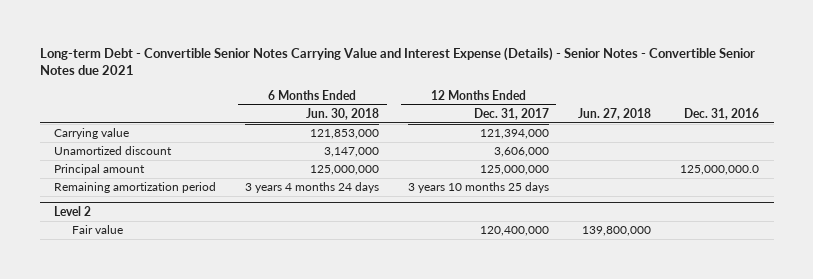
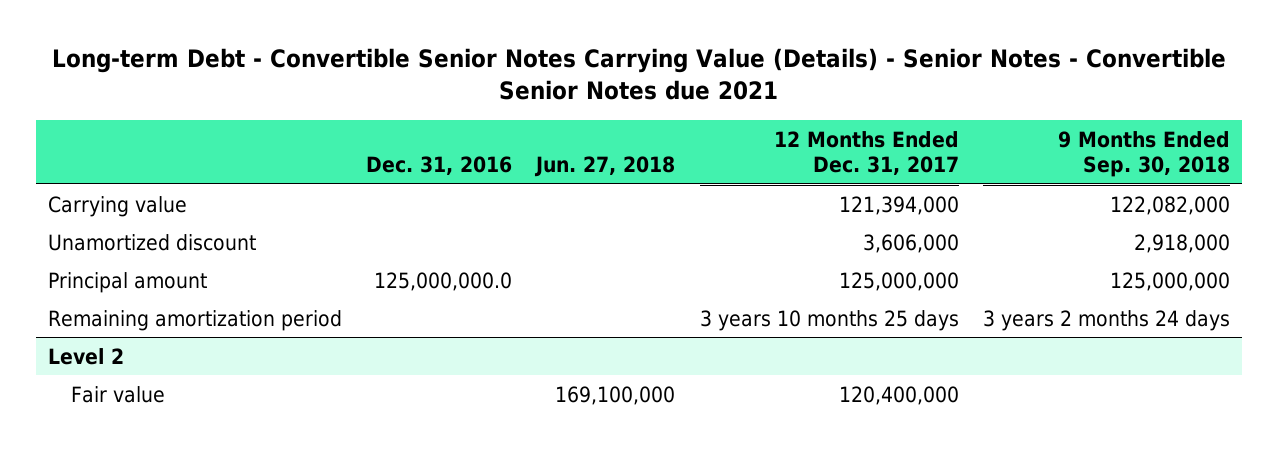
- Long-term Debt - Convertible Senior Notes Carrying Value and Interest Expense (Details) - Senior Notes - Convertible Senior Notes due 2021
+ Long-term Debt - Convertible Senior Notes Carrying Value (Details) - Senior Notes - Convertible Senior Notes due 2021
- | 6 Months Ended Jun. 30, 2018 | 12 Months Ended Dec. 31, 2017 | Jun. 27, 2018 | Dec. 31, 2016
+ | Dec. 31, 2016 | Jun. 27, 2018 | 12 Months Ended Dec. 31, 2017 | 9 Months Ended Sep. 30, 2018
@ Level 2
- Fair value | | 120,400,000 | 139,800,000 |
+ Fair value | | 169,100,000 | 120,400,000 |

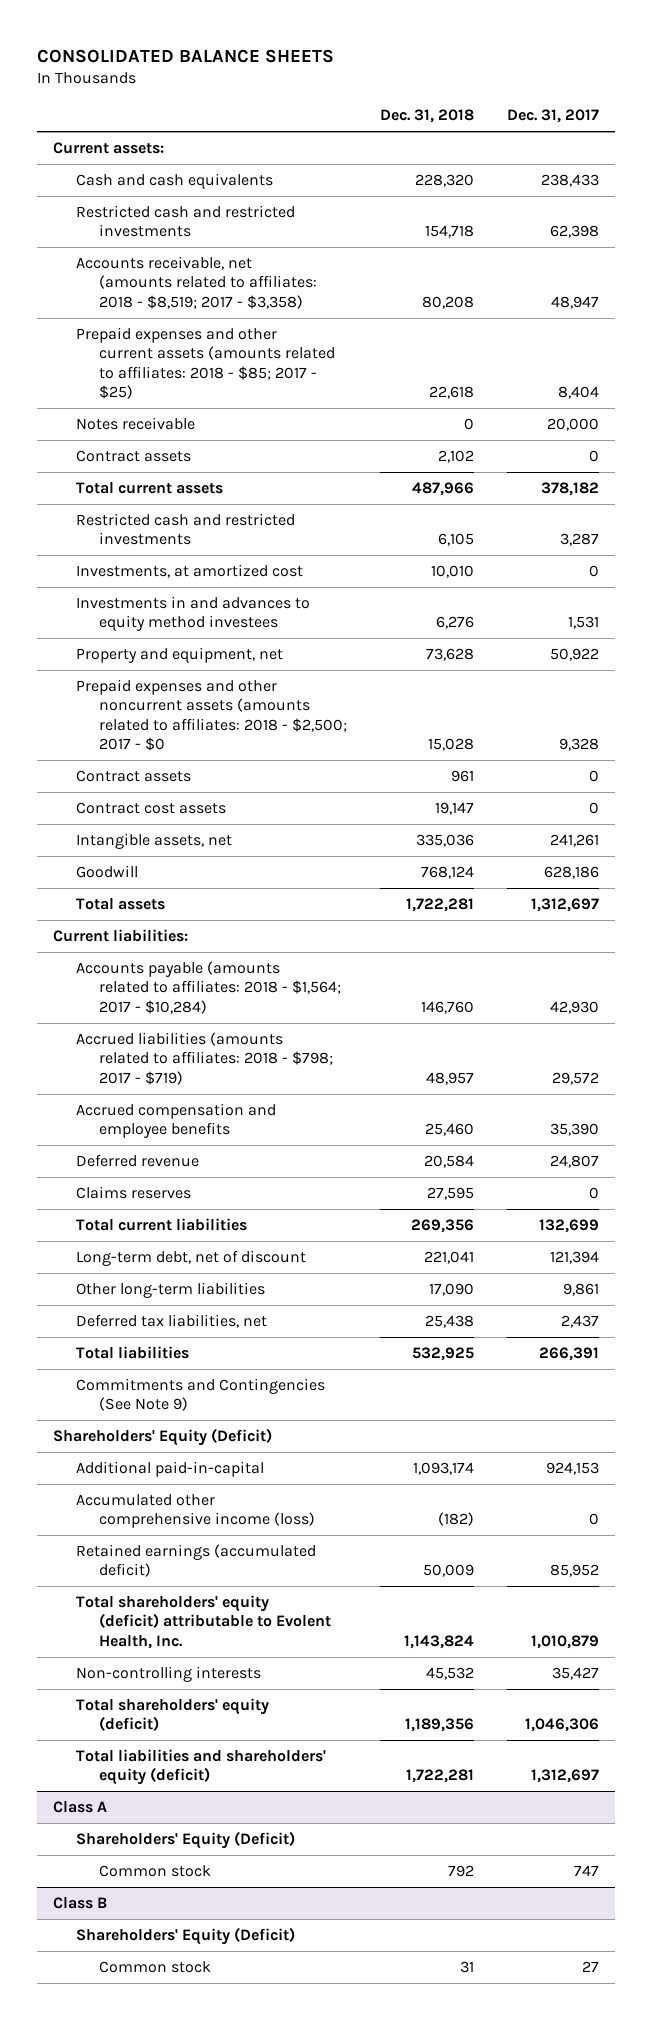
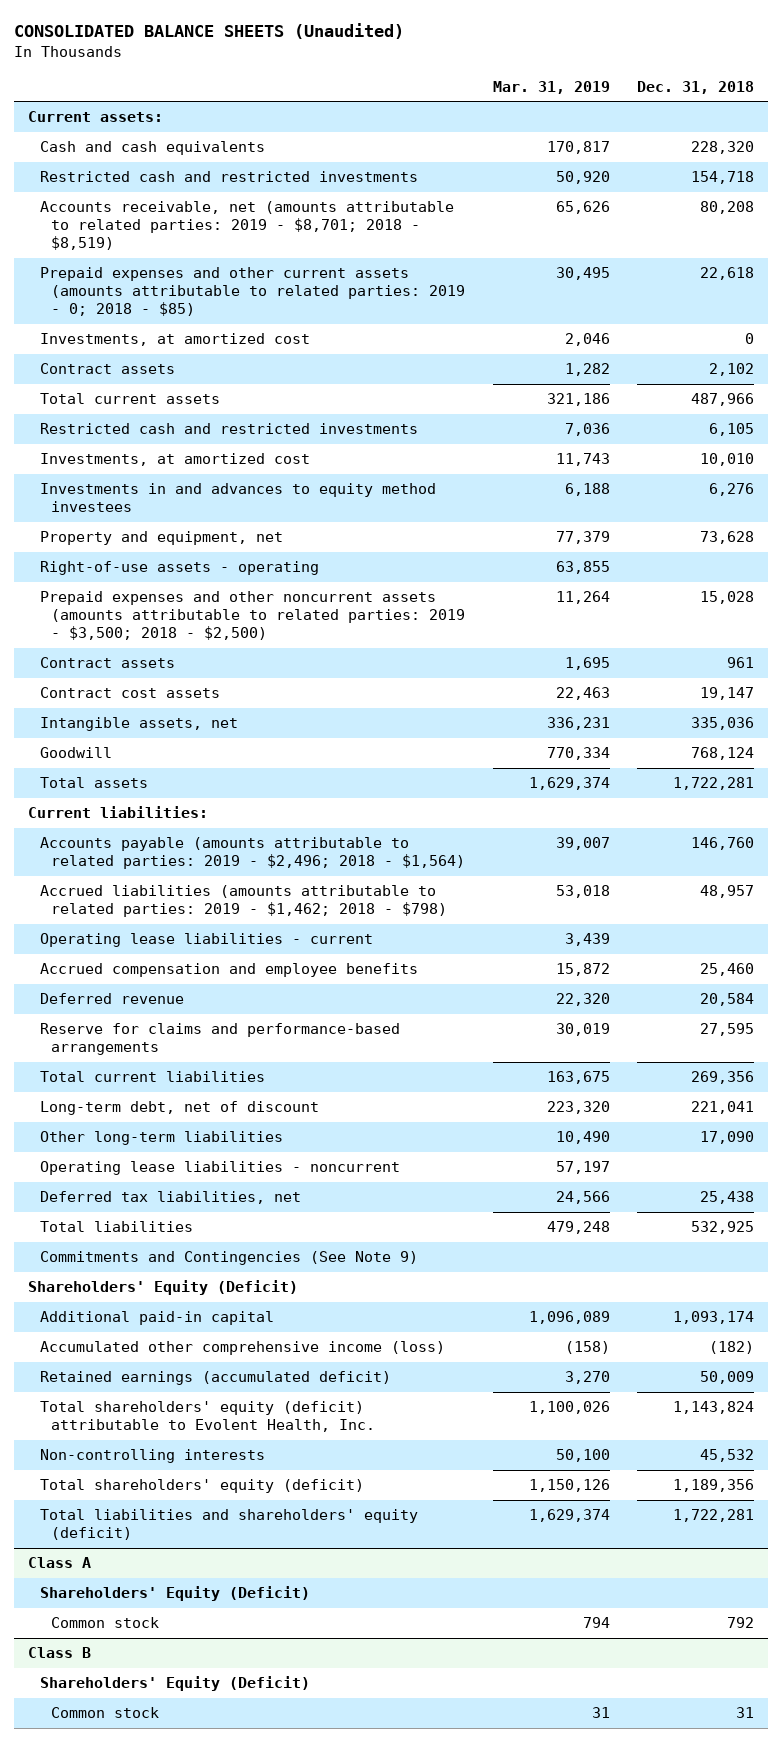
- CONSOLIDATED BALANCE SHEETS
+ CONSOLIDATED BALANCE SHEETS (Unaudited)
- | Dec. 31, 2018 | Dec. 31, 2017
+ | Mar. 31, 2019 | Dec. 31, 2018
- Accounts receivable, net (amounts related to affiliates: 2018 - $8,519; 2017 - $3,358) | 80,208 | 48,947
- Prepaid expenses and other current assets (amounts related to affiliates: 2018 - $85; 2017 - $25) | 22,618 | 8,404
- Notes receivable | 0 | 20,000
+ Accounts receivable, net (amounts attributable to related parties: 2019 - $8,701; 2018 - $8,519) | 65,626 | 80,208
+ Prepaid expenses and other current assets (amounts attributable to related parties: 2019 - 0; 2018 - $85) | 30,495 | 22,618
+ Investments, at amortized cost | 2,046 | 0
- Prepaid expenses and other noncurrent assets (amounts related to affiliates: 2018 - $2,500; 2017 - $0 | 15,028 | 9,328
+ Right-of-use assets - operating | 63,855 |
+ Prepaid expenses and other noncurrent assets (amounts attributable to related parties: 2019 - $3,500; 2018 - $2,500) | 11,264 | 15,028
- Accounts payable (amounts related to affiliates: 2018 - $1,564; 2017 - $10,284) | 146,760 | 42,930
- Accrued liabilities (amounts related to affiliates: 2018 - $798; 2017 - $719) | 48,957 | 29,572
+ Accounts payable (amounts attributable to related parties: 2019 - $2,496; 2018 - $1,564) | 39,007 | 146,760
+ Accrued liabilities (amounts attributable to related parties: 2019 - $1,462; 2018 - $798) | 53,018 | 48,957
+ Operating lease liabilities - current | 3,439 |
- Claims reserves | 27,595 | 0
+ Reserve for claims and performance-based arrangements | 30,019 | 27,595
+ Operating lease liabilities - noncurrent | 57,197 |
- Additional paid-in-capital | 1,093,174 | 924,153
+ Additional paid-in capital | 1,096,089 | 1,093,174

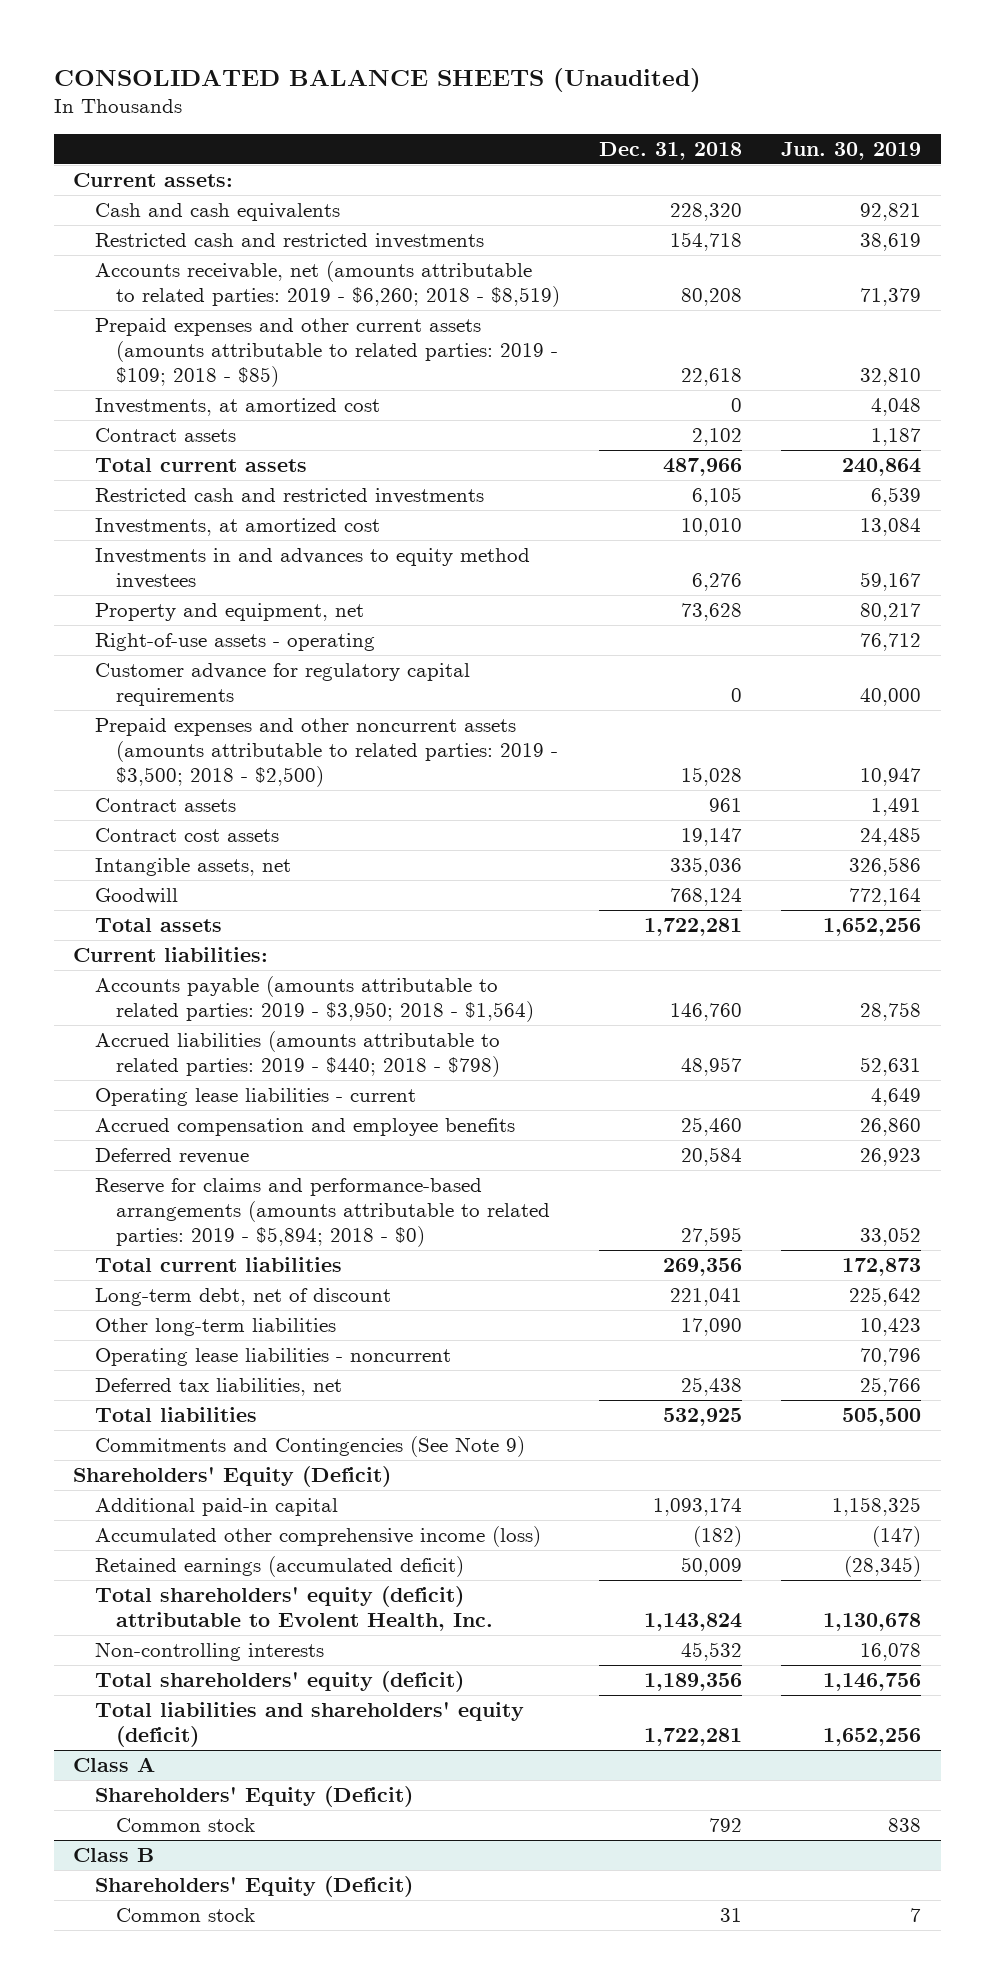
- | Mar. 31, 2019 | Dec. 31, 2018
+ | Dec. 31, 2018 | Jun. 30, 2019
- Accounts receivable, net (amounts attributable to related parties: 2019 - $8,701; 2018 - $8,519) | 65,626 | 80,208
- Prepaid expenses and other current assets (amounts attributable to related parties: 2019 - 0; 2018 - $85) | 30,495 | 22,618
+ Accounts receivable, net (amounts attributable to related parties: 2019 - $6,260; 2018 - $8,519) | 80,208 | 71,379
+ Prepaid expenses and other current assets (amounts attributable to related parties: 2019 - $109; 2018 - $85) | 22,618 | 32,810
+ Customer advance for regulatory capital requirements | 0 | 40,000
- Accounts payable (amounts attributable to related parties: 2019 - $2,496; 2018 - $1,564) | 39,007 | 146,760
- Accrued liabilities (amounts attributable to related parties: 2019 - $1,462; 2018 - $798) | 53,018 | 48,957
+ Accounts payable (amounts attributable to related parties: 2019 - $3,950; 2018 - $1,564) | 146,760 | 28,758
+ Accrued liabilities (amounts attributable to related parties: 2019 - $440; 2018 - $798) | 48,957 | 52,631
- Reserve for claims and performance-based arrangements | 30,019 | 27,595
+ Reserve for claims and performance-based arrangements (amounts attributable to related parties: 2019 - $5,894; 2018 - $0) | 27,595 | 33,052

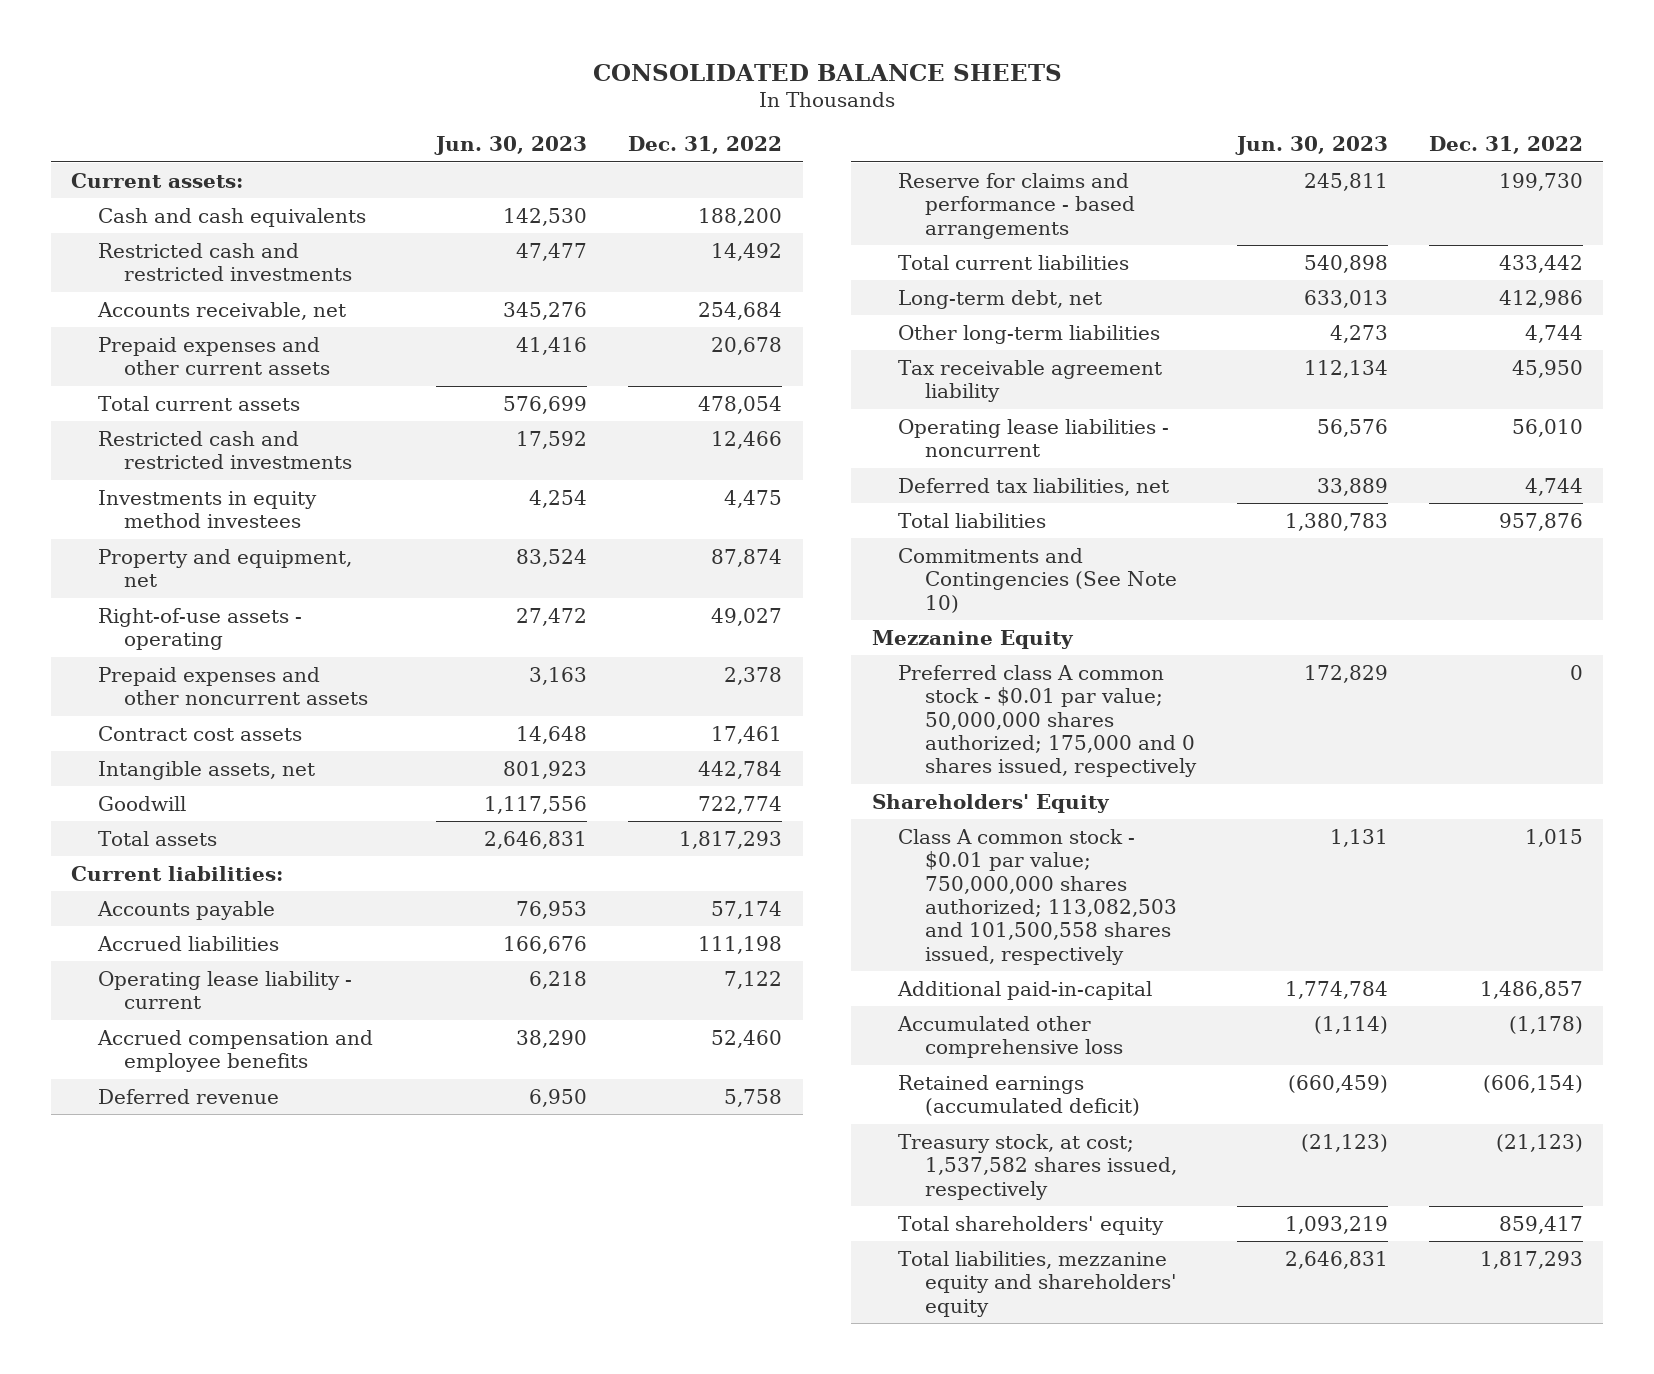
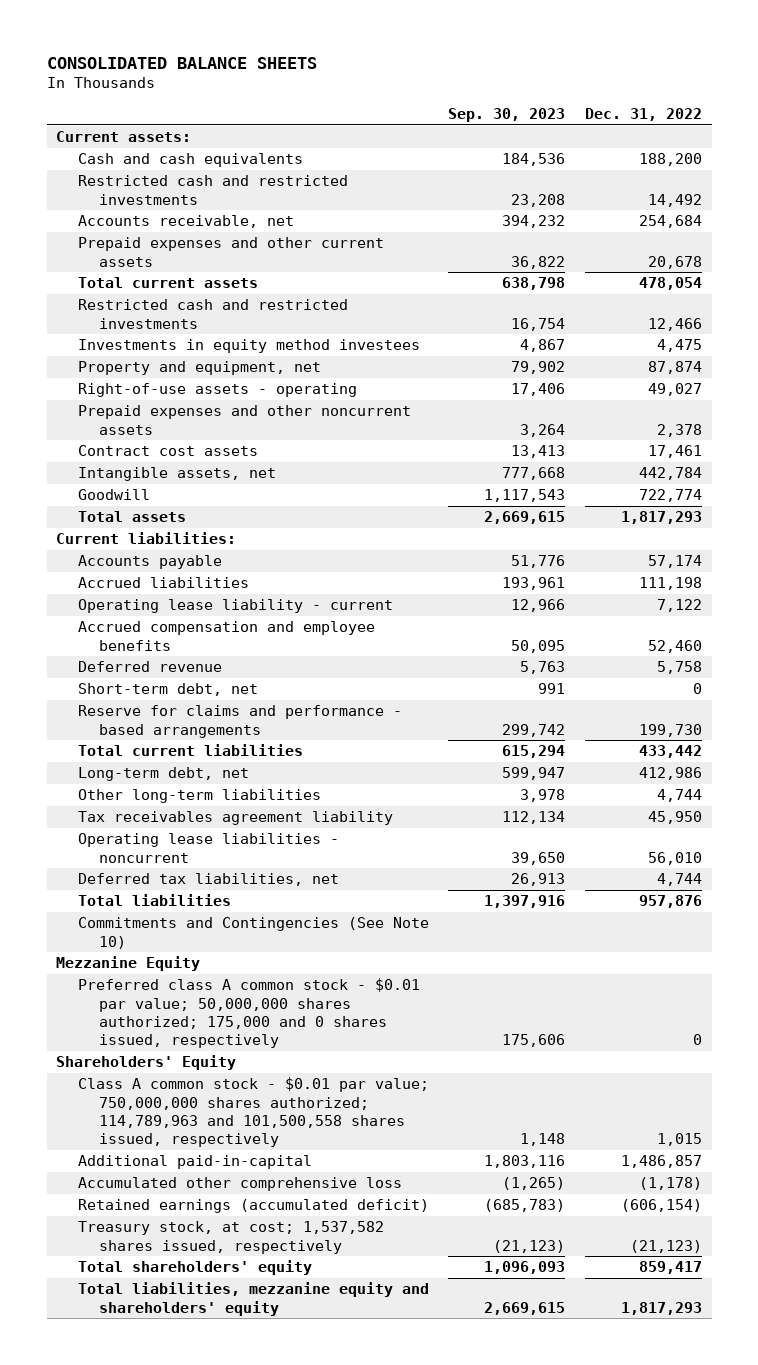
- | Jun. 30, 2023 | Dec. 31, 2022
+ | Sep. 30, 2023 | Dec. 31, 2022
+ Short-term debt, net | 991 | 0
- Tax receivable agreement liability | 112,134 | 45,950
+ Tax receivables agreement liability | 112,134 | 45,950
- Class A common stock - $0.01 par value; 750,000,000 shares authorized; 113,082,503 and 101,500,558 shares issued, respectively | 1,131 | 1,015
+ Class A common stock - $0.01 par value; 750,000,000 shares authorized; 114,789,963 and 101,500,558 shares issued, respectively | 1,148 | 1,015

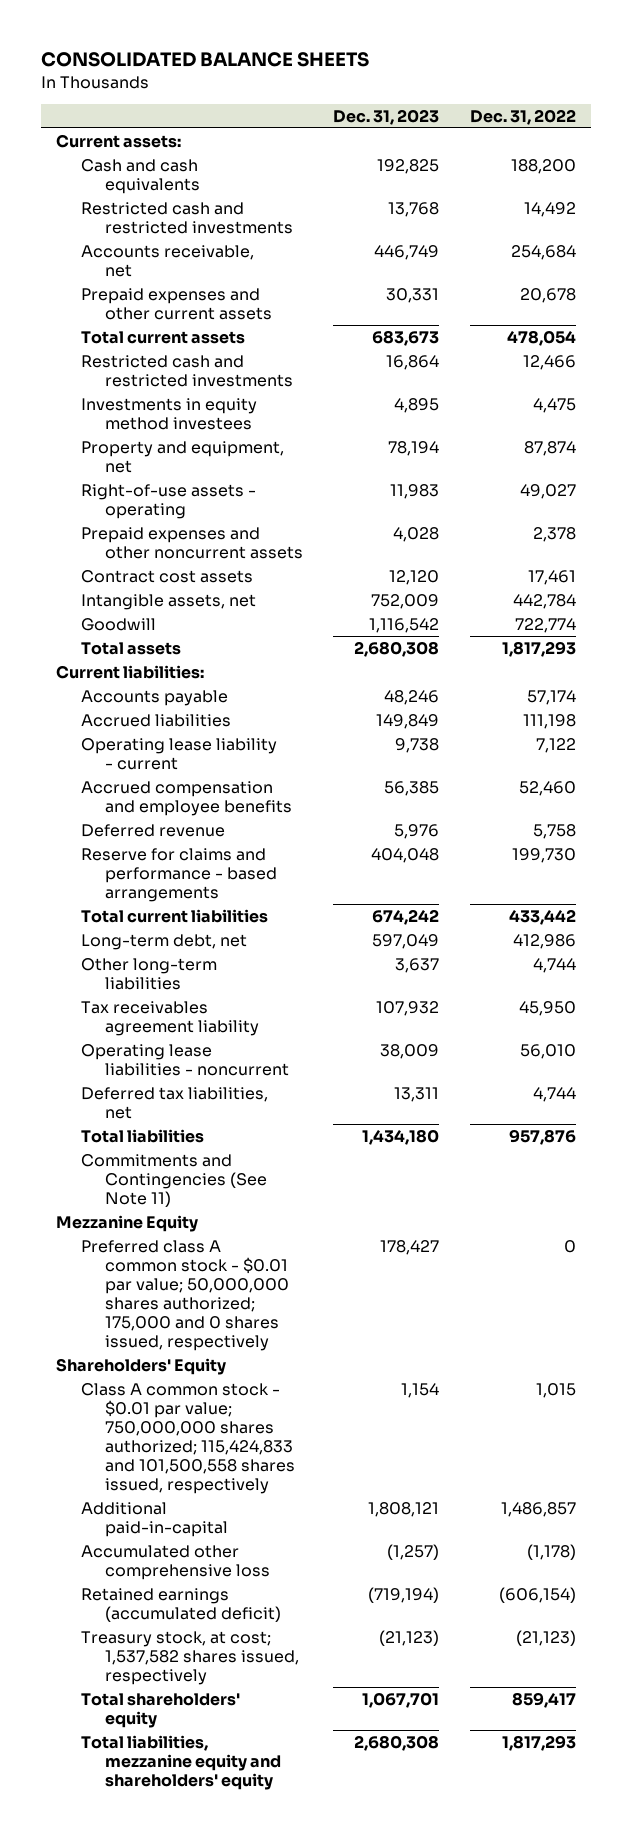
- | Sep. 30, 2023 | Dec. 31, 2022
+ | Dec. 31, 2023 | Dec. 31, 2022
- Short-term debt, net | 991 | 0
- Commitments and Contingencies (See Note 10)
+ Commitments and Contingencies (See Note 11)
- Class A common stock - $0.01 par value; 750,000,000 shares authorized; 114,789,963 and 101,500,558 shares issued, respectively | 1,148 | 1,015
+ Class A common stock - $0.01 par value; 750,000,000 shares authorized; 115,424,833 and 101,500,558 shares issued, respectively | 1,154 | 1,015

